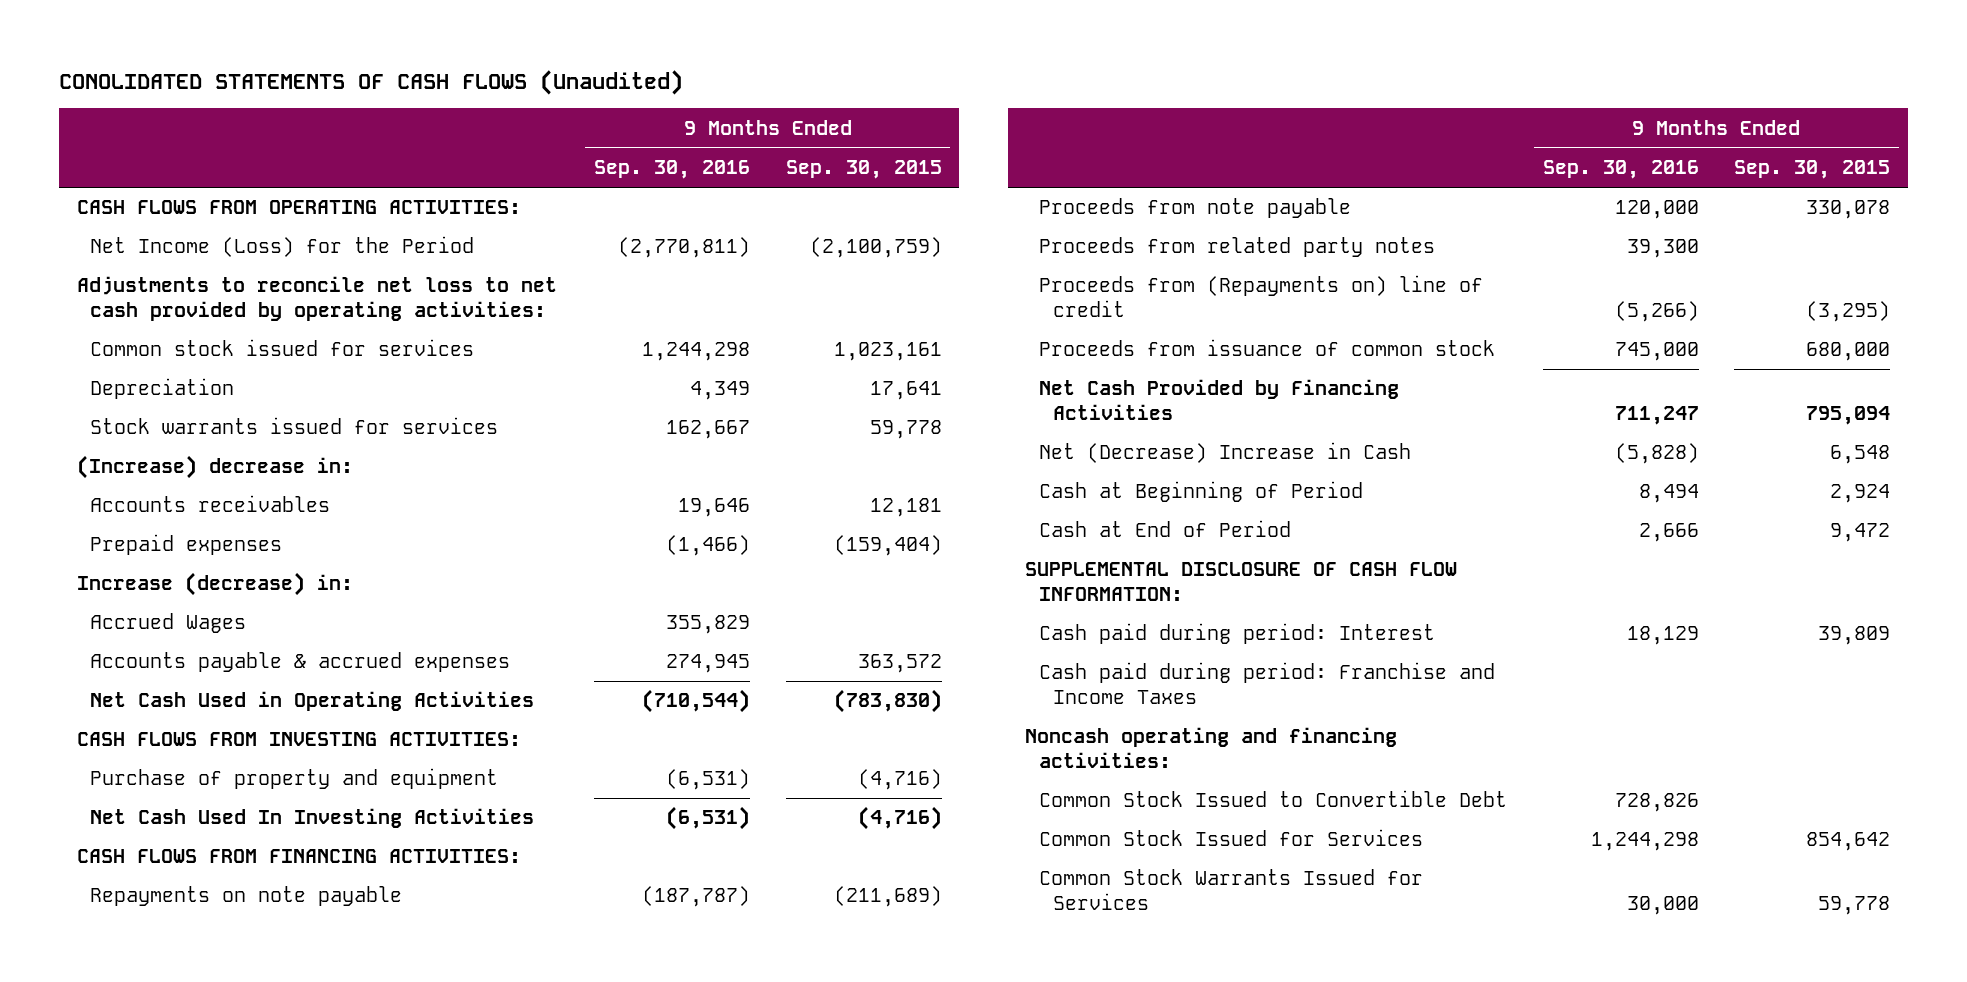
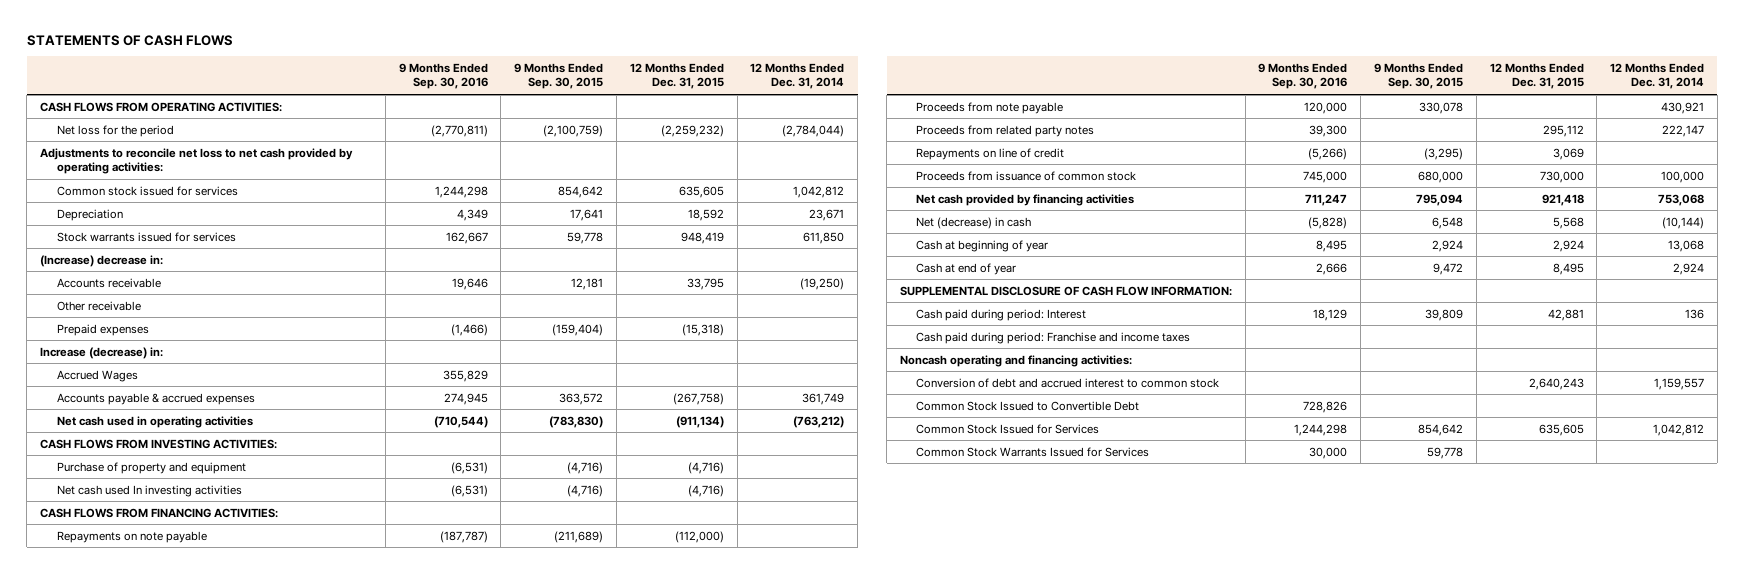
- CONOLIDATED STATEMENTS OF CASH FLOWS (Unaudited)
+ STATEMENTS OF CASH FLOWS
- | 9 Months Ended Sep. 30, 2016 | 9 Months Ended Sep. 30, 2015
+ | 9 Months Ended Sep. 30, 2016 | 9 Months Ended Sep. 30, 2015 | 12 Months Ended Dec. 31, 2015 | 12 Months Ended Dec. 31, 2014
- Net Income (Loss) for the Period | (2,770,811) | (2,100,759)
+ Net loss for the period | (2,770,811) | (2,100,759) | (2,259,232) | (2,784,044)
- Common stock issued for services | 1,244,298 | 1,023,161
+ Common stock issued for services | 1,244,298 | 854,642 | 635,605 | 1,042,812
- Accounts receivables | 19,646 | 12,181
+ Accounts receivable | 19,646 | 12,181 | 33,795 | (19,250)
+ Other receivable
- Net Cash Used in Operating Activities | (710,544) | (783,830)
+ Net cash used in operating activities | (710,544) | (783,830) | (911,134) | (763,212)
- Net Cash Used In Investing Activities | (6,531) | (4,716)
+ Net cash used In investing activities | (6,531) | (4,716) | (4,716) |
- Proceeds from (Repayments on) line of credit | (5,266) | (3,295)
+ Repayments on line of credit | (5,266) | (3,295) | 3,069 |
- Net Cash Provided by Financing Activities | 711,247 | 795,094
- Net (Decrease) Increase in Cash | (5,828) | 6,548
- Cash at Beginning of Period | 8,494 | 2,924
- Cash at End of Period | 2,666 | 9,472
+ Net cash provided by financing activities | 711,247 | 795,094 | 921,418 | 753,068
+ Net (decrease) in cash | (5,828) | 6,548 | 5,568 | (10,144)
+ Cash at beginning of year | 8,495 | 2,924 | 2,924 | 13,068
+ Cash at end of year | 2,666 | 9,472 | 8,495 | 2,924
- Cash paid during period: Franchise and Income Taxes
+ Cash paid during period: Franchise and income taxes
+ Conversion of debt and accrued interest to common stock | | | 2,640,243 | 1,159,557

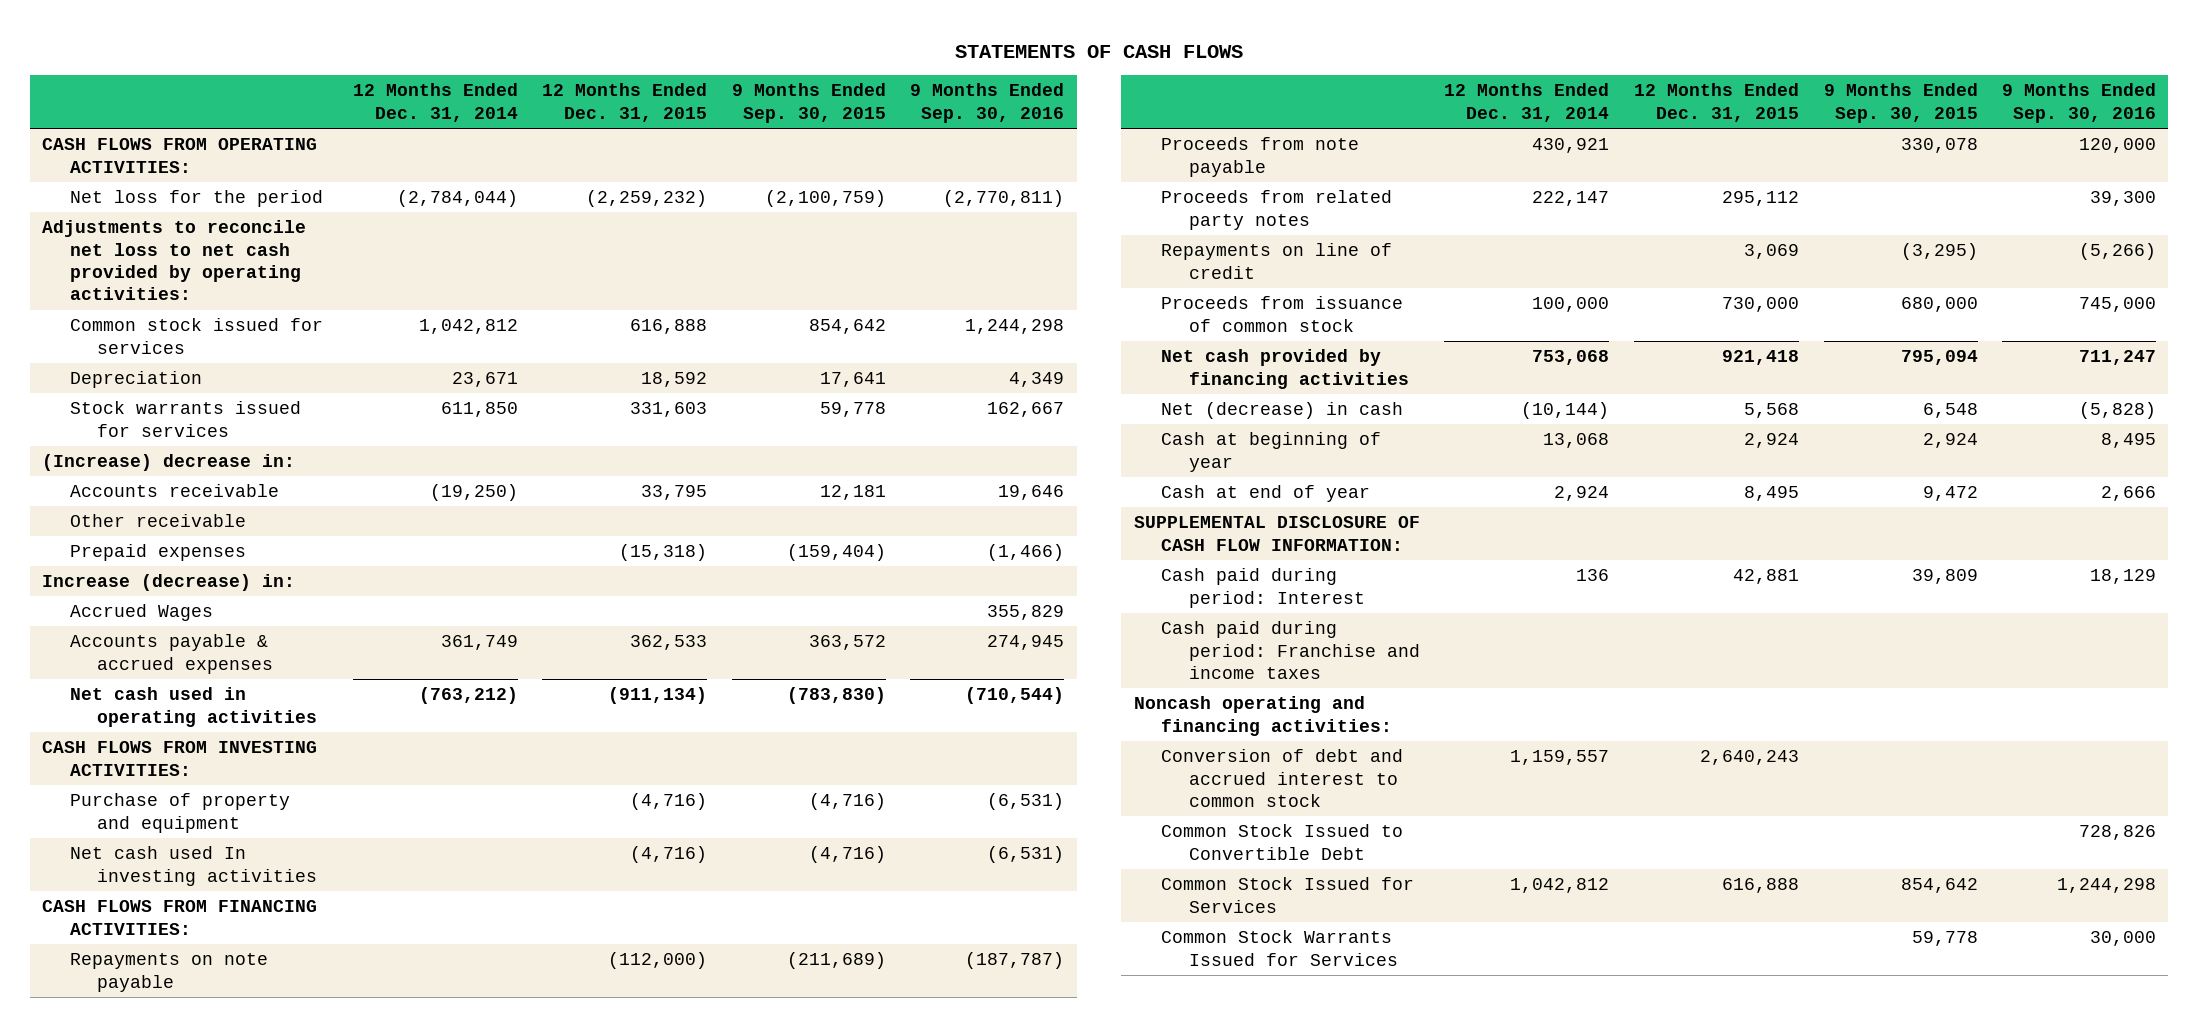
- | 9 Months Ended Sep. 30, 2016 | 9 Months Ended Sep. 30, 2015 | 12 Months Ended Dec. 31, 2015 | 12 Months Ended Dec. 31, 2014
+ | 12 Months Ended Dec. 31, 2014 | 12 Months Ended Dec. 31, 2015 | 9 Months Ended Sep. 30, 2015 | 9 Months Ended Sep. 30, 2016
- Common stock issued for services | 1,244,298 | 854,642 | 635,605 | 1,042,812
+ Common stock issued for services | 1,042,812 | 616,888 | 854,642 | 1,244,298
- Stock warrants issued for services | 162,667 | 59,778 | 948,419 | 611,850
+ Stock warrants issued for services | 611,850 | 331,603 | 59,778 | 162,667
- Accounts payable & accrued expenses | 274,945 | 363,572 | (267,758) | 361,749
+ Accounts payable & accrued expenses | 361,749 | 362,533 | 363,572 | 274,945
- Common Stock Issued for Services | 1,244,298 | 854,642 | 635,605 | 1,042,812
+ Common Stock Issued for Services | 1,042,812 | 616,888 | 854,642 | 1,244,298

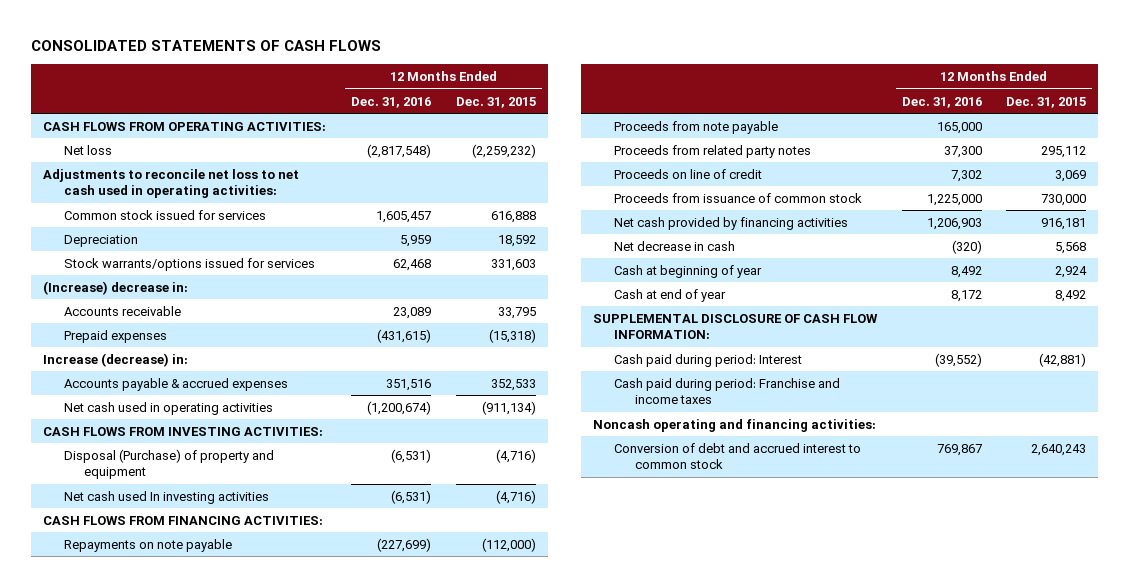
- STATEMENTS OF CASH FLOWS
+ CONSOLIDATED STATEMENTS OF CASH FLOWS
- | 12 Months Ended Dec. 31, 2014 | 12 Months Ended Dec. 31, 2015 | 9 Months Ended Sep. 30, 2015 | 9 Months Ended Sep. 30, 2016
+ | 12 Months Ended Dec. 31, 2016 | 12 Months Ended Dec. 31, 2015
- Net loss for the period | (2,784,044) | (2,259,232) | (2,100,759) | (2,770,811)
- Adjustments to reconcile net loss to net cash provided by operating activities:
+ Net loss | (2,817,548) | (2,259,232)
+ Adjustments to reconcile net loss to net cash used in operating activities:
- Stock warrants issued for services | 611,850 | 331,603 | 59,778 | 162,667
+ Stock warrants/options issued for services | 62,468 | 331,603
- Other receivable
- Accrued Wages | | | | 355,829
- Accounts payable & accrued expenses | 361,749 | 362,533 | 363,572 | 274,945
+ Accounts payable & accrued expenses | 351,516 | 352,533
- Purchase of property and equipment | | (4,716) | (4,716) | (6,531)
+ Disposal (Purchase) of property and equipment | (6,531) | (4,716)
- Repayments on line of credit | | 3,069 | (3,295) | (5,266)
+ Proceeds on line of credit | 7,302 | 3,069
- Net cash provided by financing activities | 753,068 | 921,418 | 795,094 | 711,247
- Net (decrease) in cash | (10,144) | 5,568 | 6,548 | (5,828)
+ Net cash provided by financing activities | 1,206,903 | 916,181
+ Net decrease in cash | (320) | 5,568
- Cash at end of year | 2,924 | 8,495 | 9,472 | 2,666
+ Cash at end of year | 8,172 | 8,492
- Cash paid during period: Interest | 136 | 42,881 | 39,809 | 18,129
+ Cash paid during period: Interest | (39,552) | (42,881)
- Common Stock Issued to Convertible Debt | | | | 728,826
- Common Stock Issued for Services | 1,042,812 | 616,888 | 854,642 | 1,244,298
- Common Stock Warrants Issued for Services | | | 59,778 | 30,000

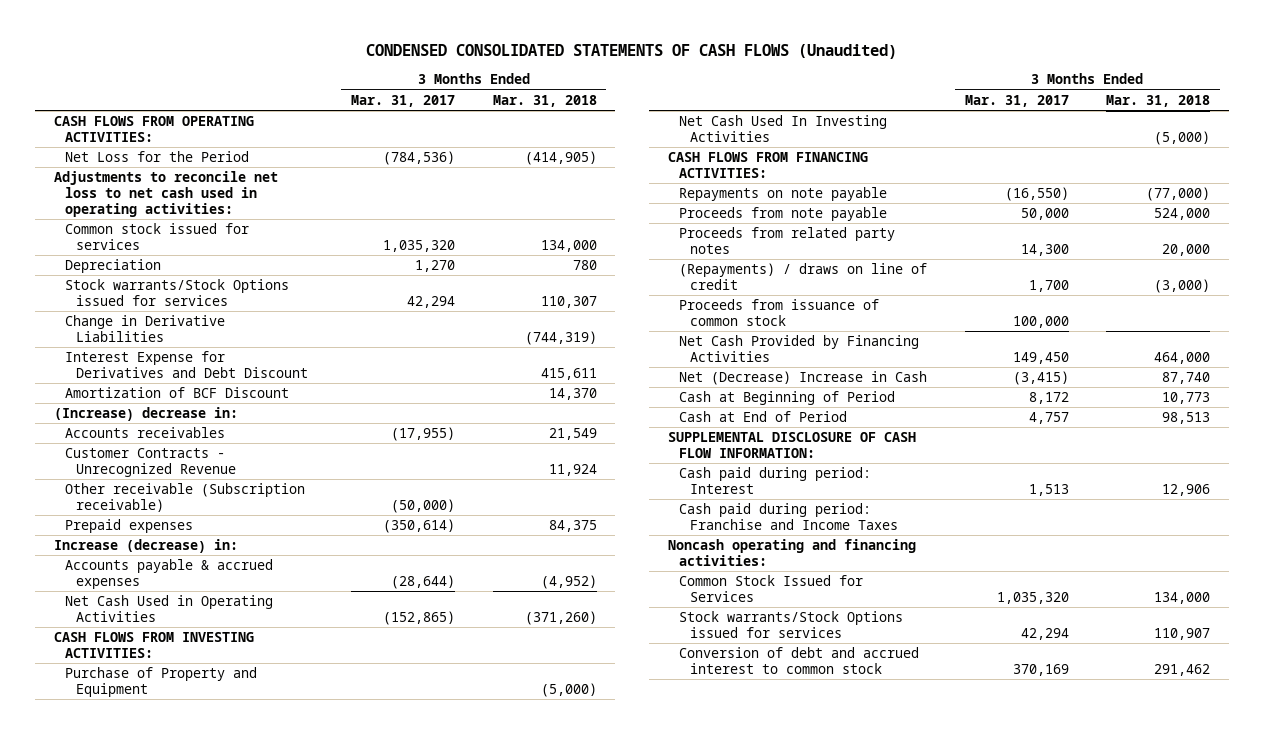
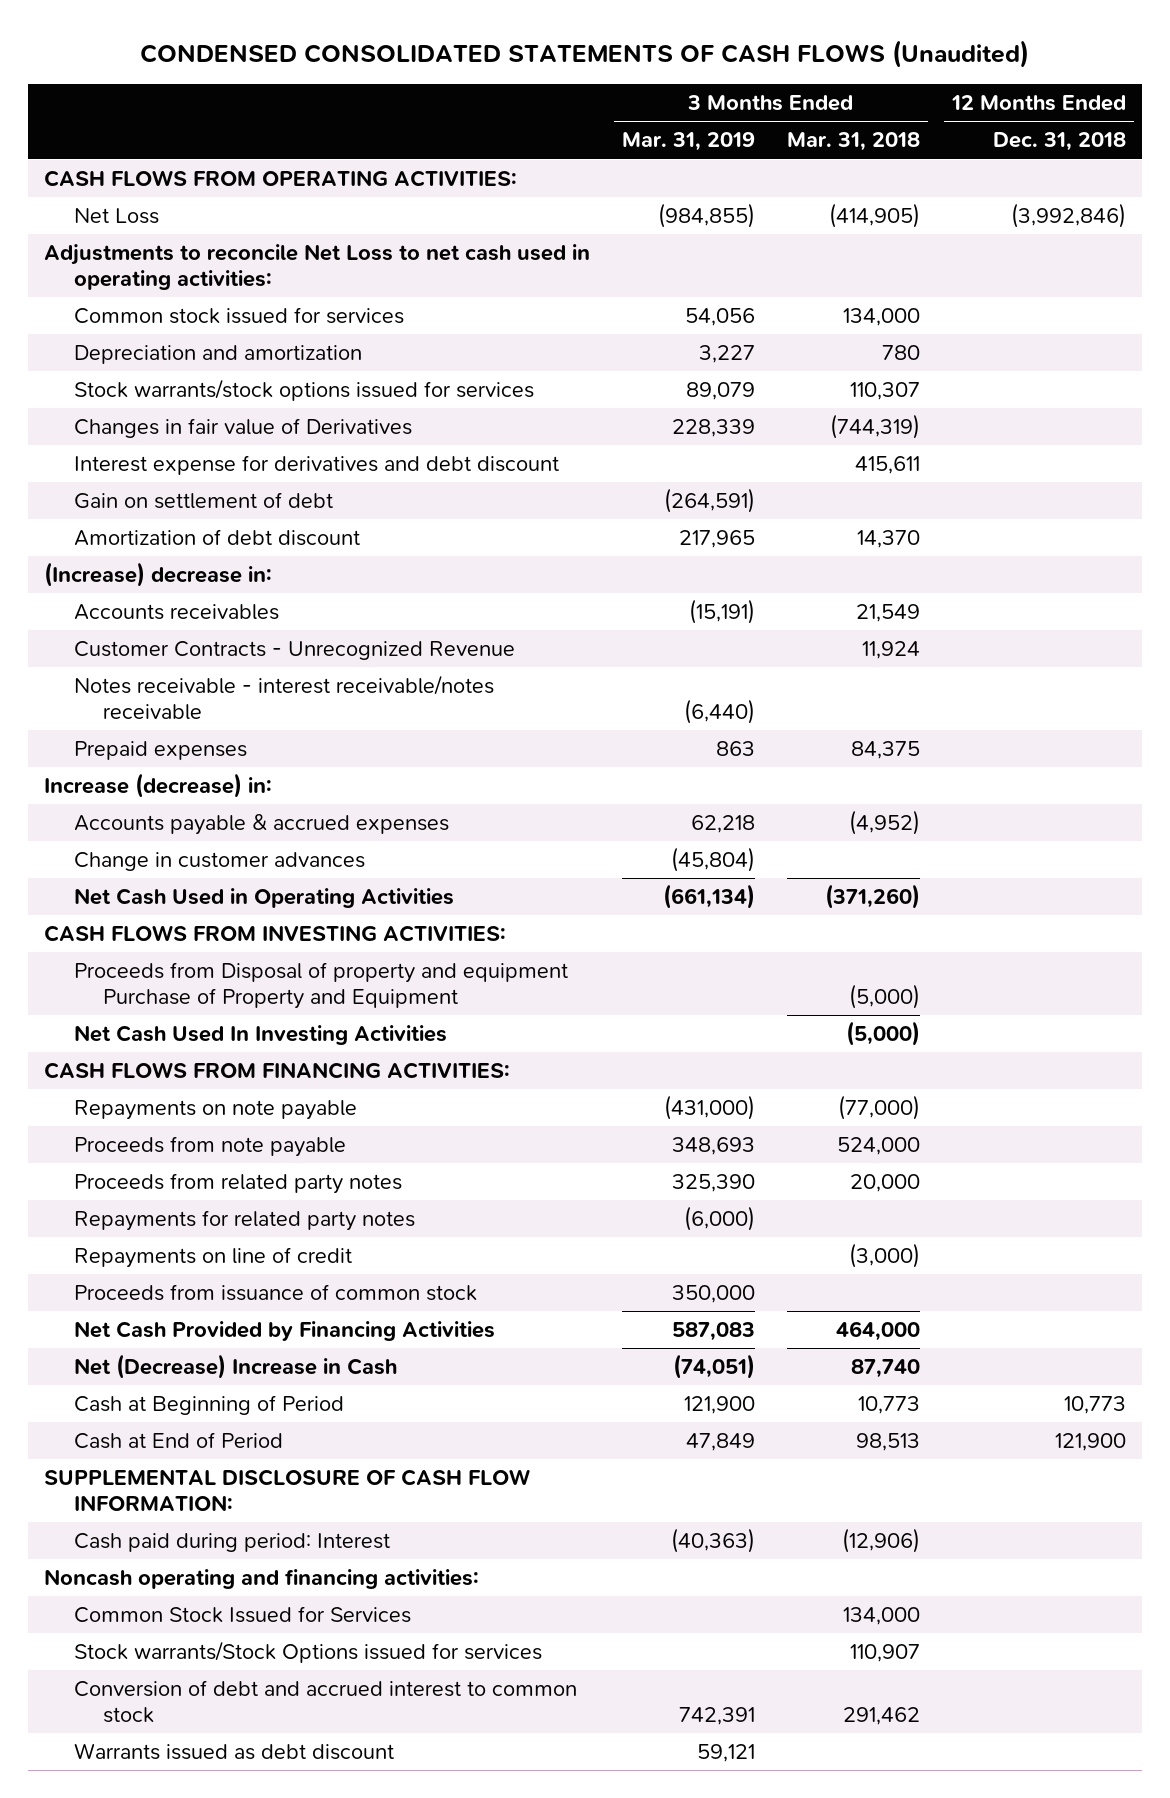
- | 3 Months Ended Mar. 31, 2017 | 3 Months Ended Mar. 31, 2018
+ | 3 Months Ended Mar. 31, 2019 | 3 Months Ended Mar. 31, 2018 | 12 Months Ended Dec. 31, 2018
- Net Loss for the Period | (784,536) | (414,905)
- Adjustments to reconcile net loss to net cash used in operating activities:
+ Net Loss | (984,855) | (414,905) | (3,992,846)
+ Adjustments to reconcile Net Loss to net cash used in operating activities:
- Depreciation | 1,270 | 780
- Stock warrants/Stock Options issued for services | 42,294 | 110,307
- Change in Derivative Liabilities | | (744,319)
- Interest Expense for Derivatives and Debt Discount | | 415,611
- Amortization of BCF Discount | | 14,370
+ Depreciation and amortization | 3,227 | 780 |
+ Stock warrants/stock options issued for services | 89,079 | 110,307 |
+ Changes in fair value of Derivatives | 228,339 | (744,319) |
+ Interest expense for derivatives and debt discount | | 415,611 |
+ Gain on settlement of debt | (264,591) | |
+ Amortization of debt discount | 217,965 | 14,370 |
- Other receivable (Subscription receivable) | (50,000) |
+ Notes receivable - interest receivable/notes receivable | (6,440) | |
+ Change in customer advances | (45,804) | |
- Purchase of Property and Equipment | | (5,000)
+ Proceeds from Disposal of property and equipment Purchase of Property and Equipment | | (5,000) |
- (Repayments) / draws on line of credit | 1,700 | (3,000)
+ Repayments for related party notes | (6,000) | |
+ Repayments on line of credit | | (3,000) |
- Cash paid during period: Interest | 1,513 | 12,906
- Cash paid during period: Franchise and Income Taxes
+ Cash paid during period: Interest | (40,363) | (12,906) |
+ Warrants issued as debt discount | 59,121 | |

